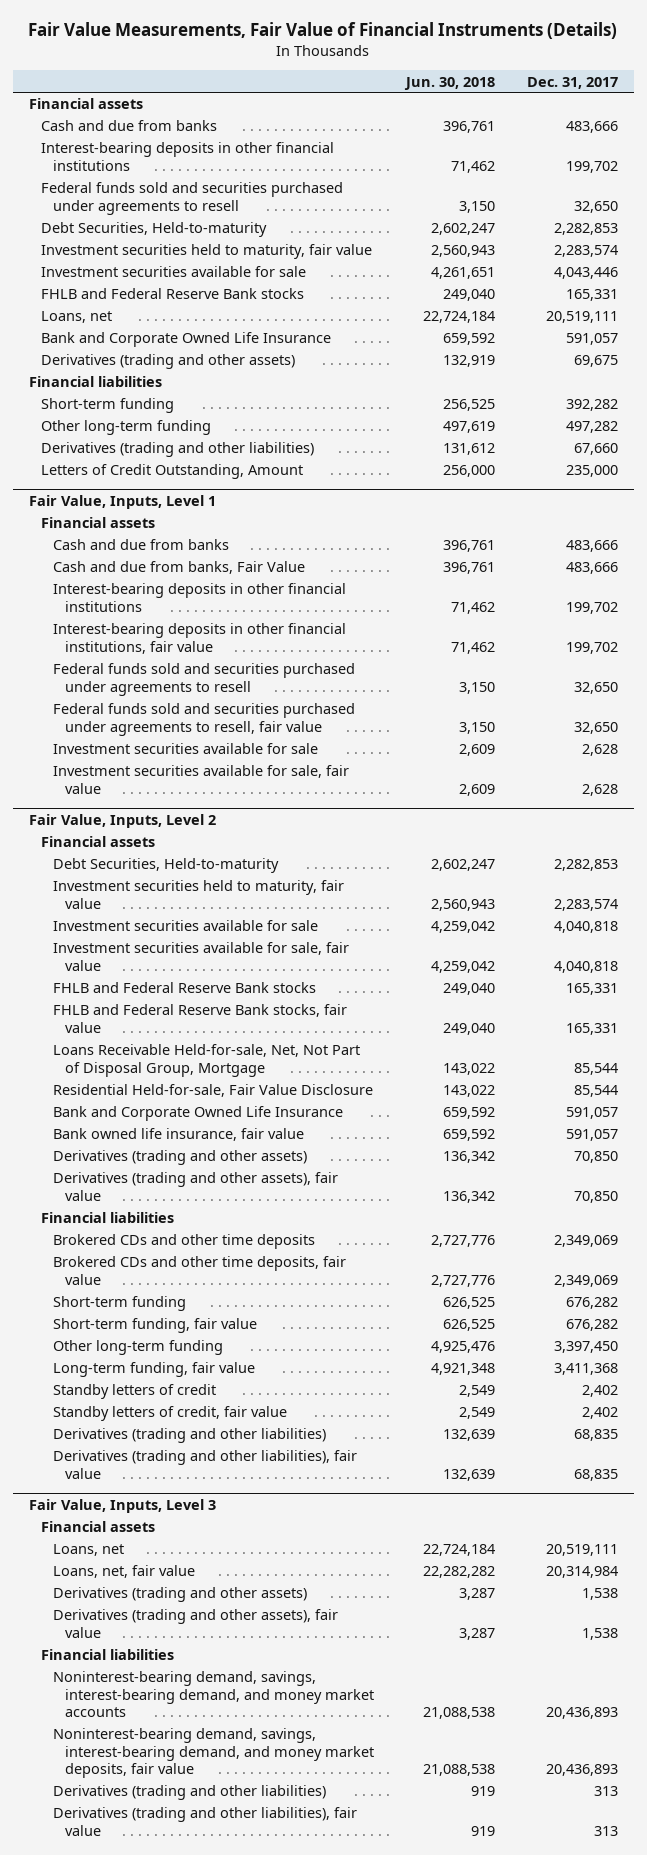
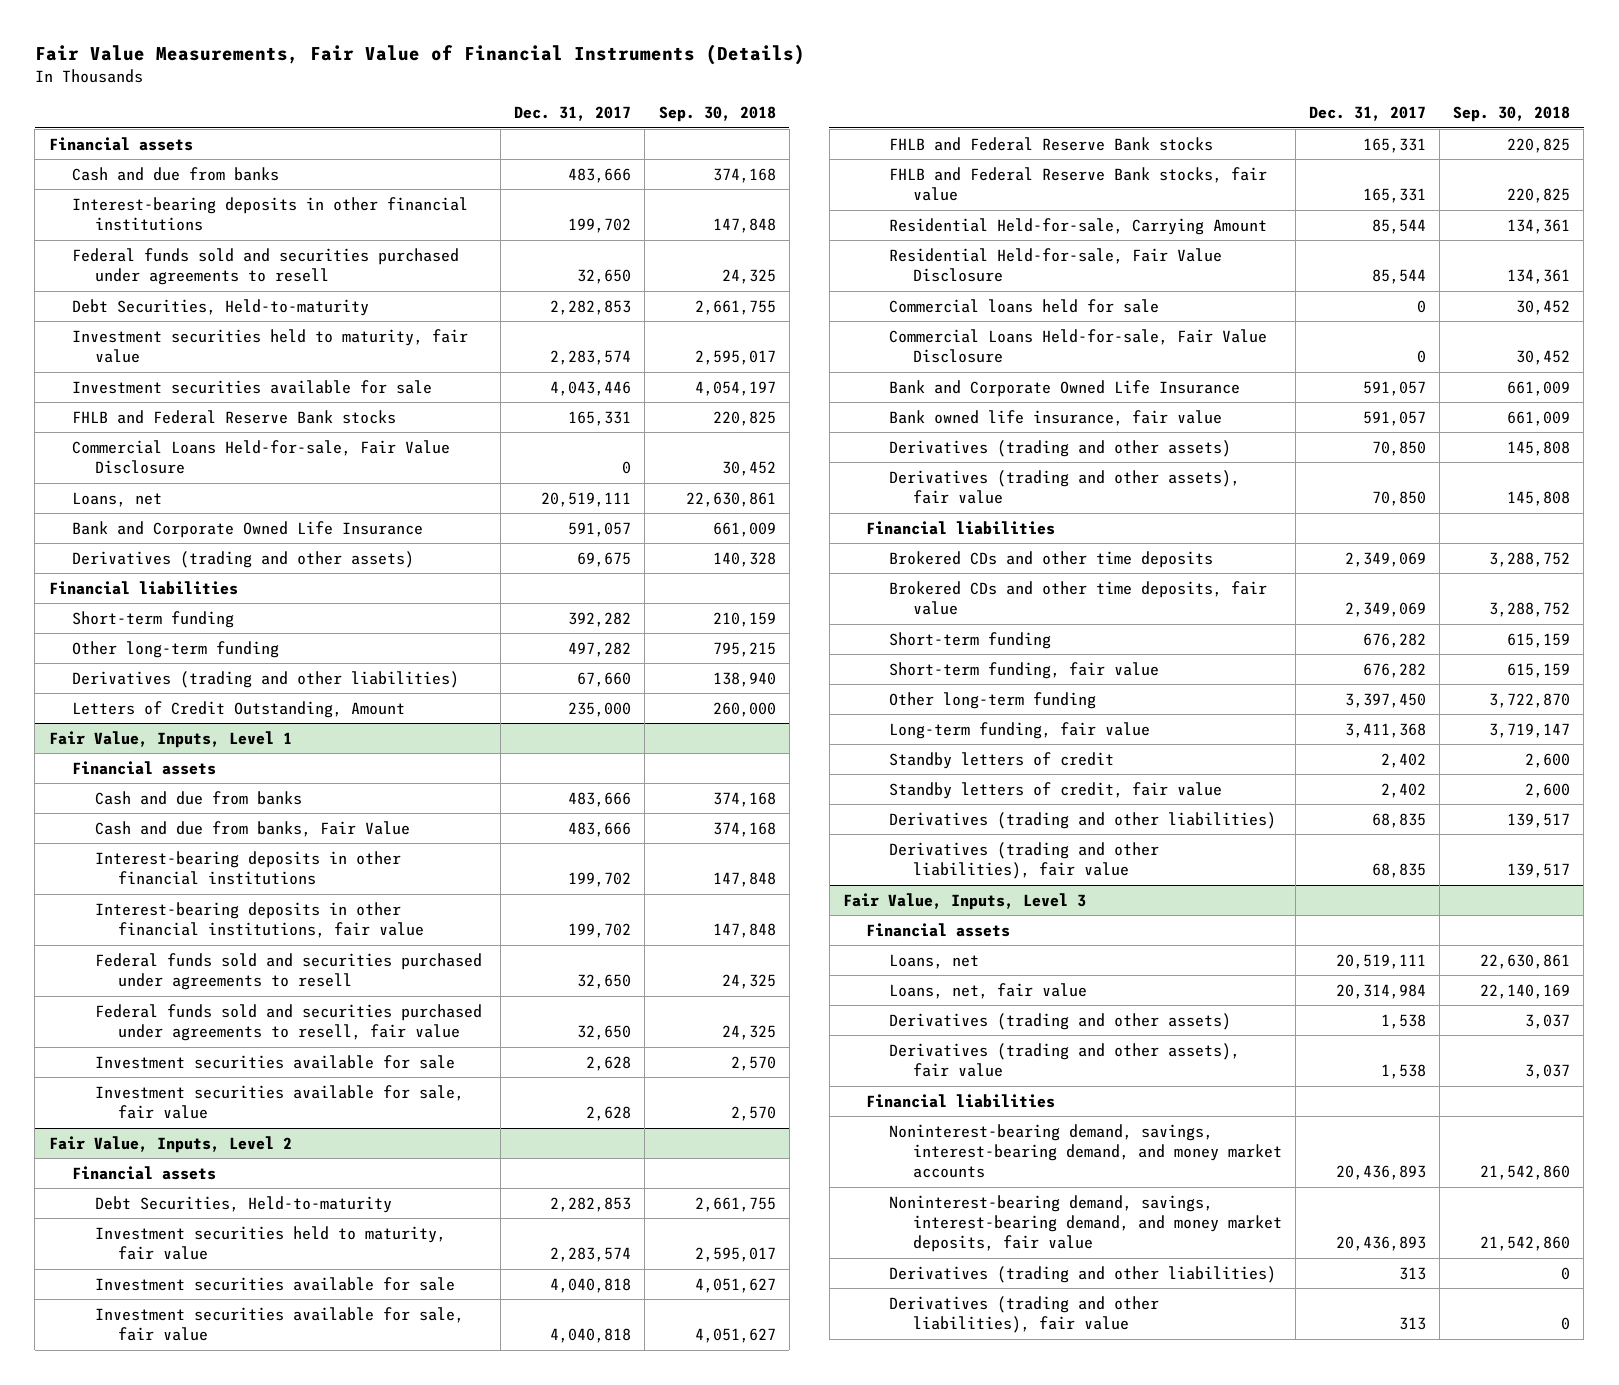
- | Jun. 30, 2018 | Dec. 31, 2017
+ | Dec. 31, 2017 | Sep. 30, 2018
+ Commercial Loans Held-for-sale, Fair Value Disclosure | 0 | 30,452
@ Fair Value, Inputs, Level 2
- Loans Receivable Held-for-sale, Net, Not Part of Disposal Group, Mortgage | 143,022 | 85,544
+ Residential Held-for-sale, Carrying Amount | 85,544 | 134,361
+ Commercial loans held for sale | 0 | 30,452
+ Commercial Loans Held-for-sale, Fair Value Disclosure | 0 | 30,452

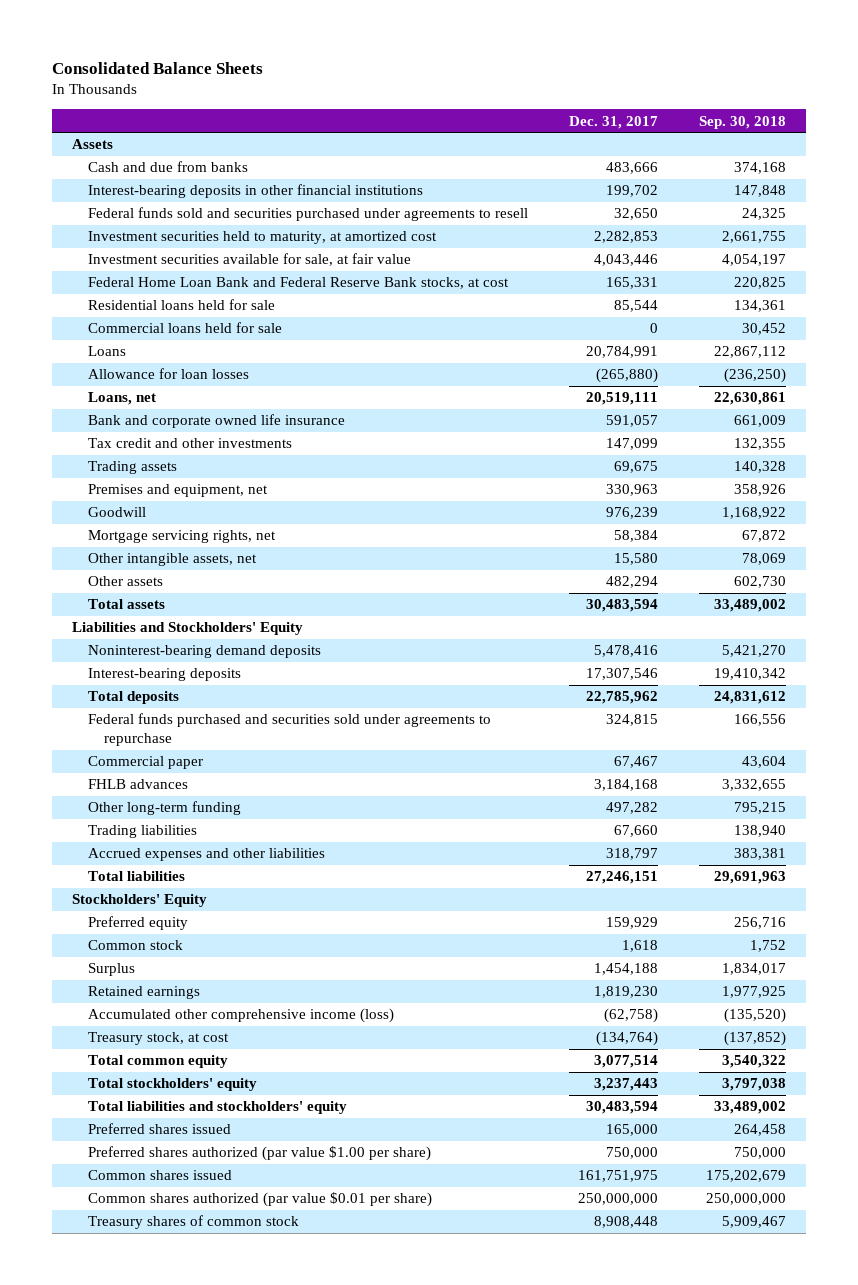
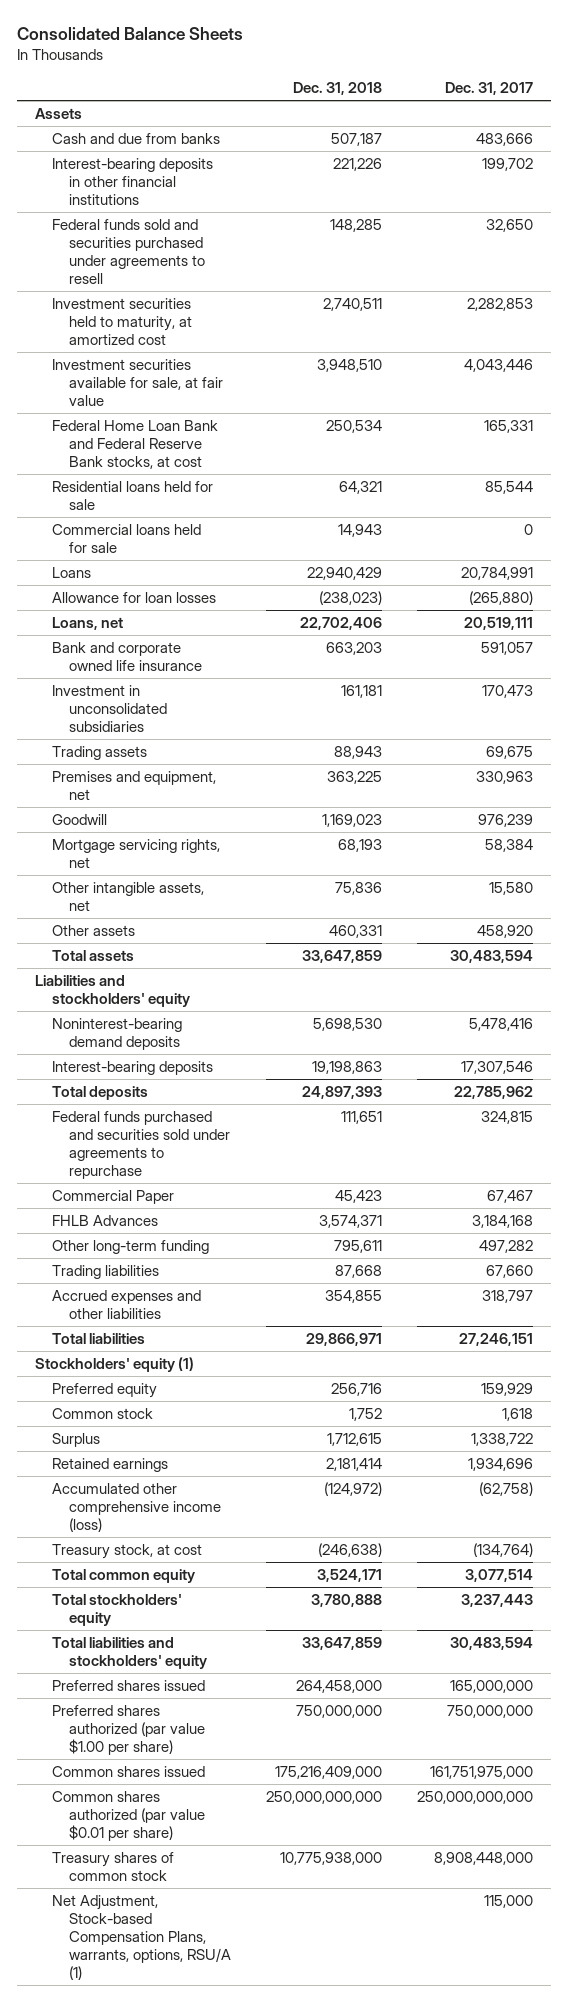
- | Dec. 31, 2017 | Sep. 30, 2018
+ | Dec. 31, 2018 | Dec. 31, 2017
- Tax credit and other investments | 147,099 | 132,355
+ Investment in unconsolidated subsidiaries | 161,181 | 170,473
- Other assets | 482,294 | 602,730
+ Other assets | 460,331 | 458,920
- Liabilities and Stockholders' Equity
+ Liabilities and stockholders' equity
- Commercial paper | 67,467 | 43,604
- FHLB advances | 3,184,168 | 3,332,655
+ Commercial Paper | 45,423 | 67,467
+ FHLB Advances | 3,574,371 | 3,184,168
- Stockholders' Equity
+ Stockholders' equity (1)
- Surplus | 1,454,188 | 1,834,017
- Retained earnings | 1,819,230 | 1,977,925
+ Surplus | 1,712,615 | 1,338,722
+ Retained earnings | 2,181,414 | 1,934,696
- Preferred shares issued | 165,000 | 264,458
- Preferred shares authorized (par value $1.00 per share) | 750,000 | 750,000
- Common shares issued | 161,751,975 | 175,202,679
- Common shares authorized (par value $0.01 per share) | 250,000,000 | 250,000,000
- Treasury shares of common stock | 8,908,448 | 5,909,467
+ Preferred shares issued | 264,458,000 | 165,000,000
+ Preferred shares authorized (par value $1.00 per share) | 750,000,000 | 750,000,000
+ Common shares issued | 175,216,409,000 | 161,751,975,000
+ Common shares authorized (par value $0.01 per share) | 250,000,000,000 | 250,000,000,000
+ Treasury shares of common stock | 10,775,938,000 | 8,908,448,000
+ Net Adjustment, Stock-based Compensation Plans, warrants, options, RSU/A (1) | | 115,000

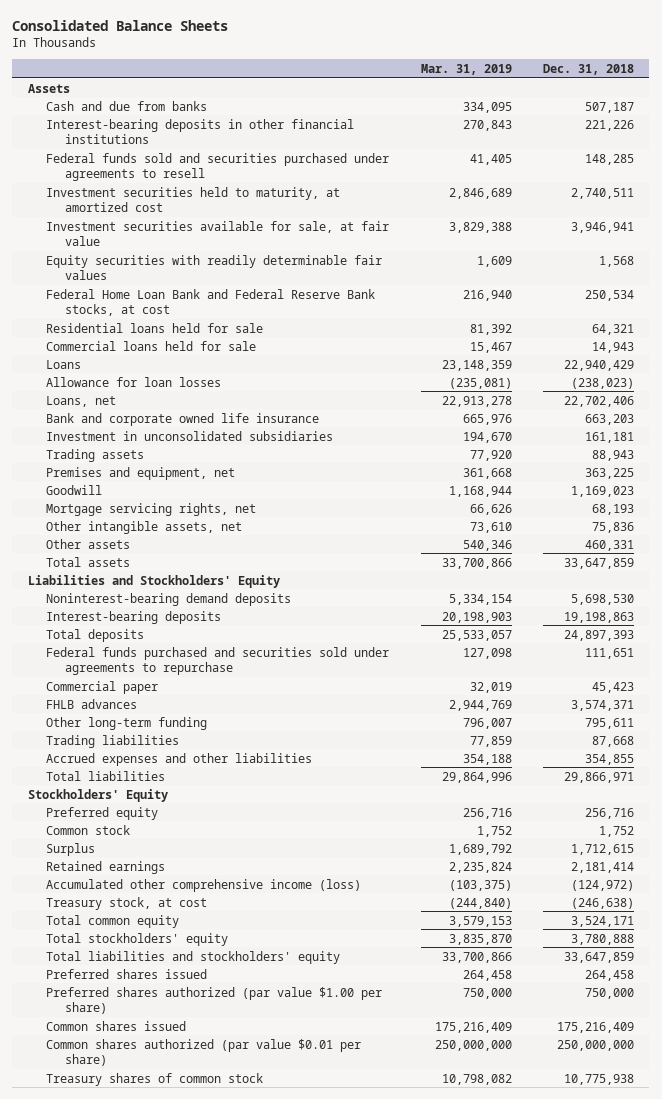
- | Dec. 31, 2018 | Dec. 31, 2017
+ | Mar. 31, 2019 | Dec. 31, 2018
- Investment securities available for sale, at fair value | 3,948,510 | 4,043,446
+ Investment securities available for sale, at fair value | 3,829,388 | 3,946,941
+ Equity securities with readily determinable fair values | 1,609 | 1,568
- Liabilities and stockholders' equity
+ Liabilities and Stockholders' Equity
- Commercial Paper | 45,423 | 67,467
- FHLB Advances | 3,574,371 | 3,184,168
+ Commercial paper | 32,019 | 45,423
+ FHLB advances | 2,944,769 | 3,574,371
- Stockholders' equity (1)
+ Stockholders' Equity
- Preferred shares issued | 264,458,000 | 165,000,000
- Preferred shares authorized (par value $1.00 per share) | 750,000,000 | 750,000,000
- Common shares issued | 175,216,409,000 | 161,751,975,000
- Common shares authorized (par value $0.01 per share) | 250,000,000,000 | 250,000,000,000
- Treasury shares of common stock | 10,775,938,000 | 8,908,448,000
- Net Adjustment, Stock-based Compensation Plans, warrants, options, RSU/A (1) | | 115,000
+ Preferred shares issued | 264,458 | 264,458
+ Preferred shares authorized (par value $1.00 per share) | 750,000 | 750,000
+ Common shares issued | 175,216,409 | 175,216,409
+ Common shares authorized (par value $0.01 per share) | 250,000,000 | 250,000,000
+ Treasury shares of common stock | 10,798,082 | 10,775,938

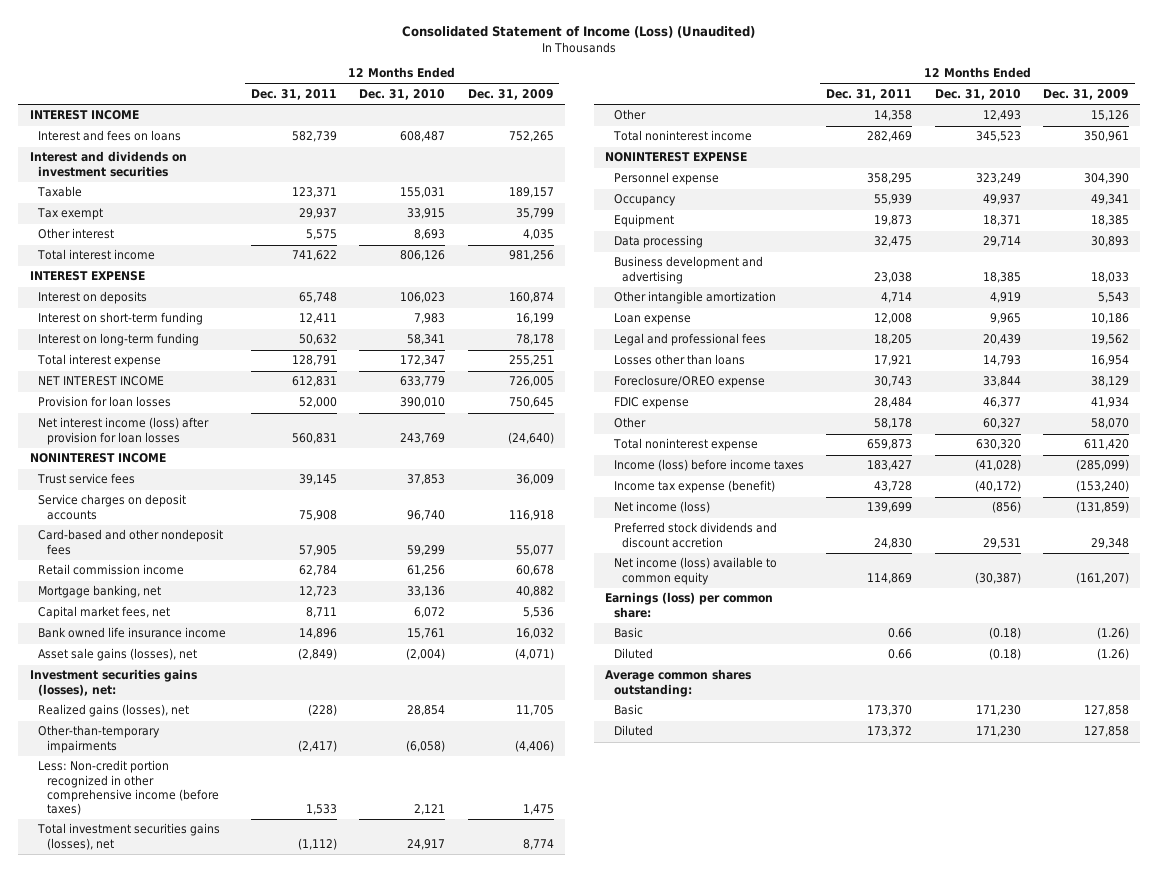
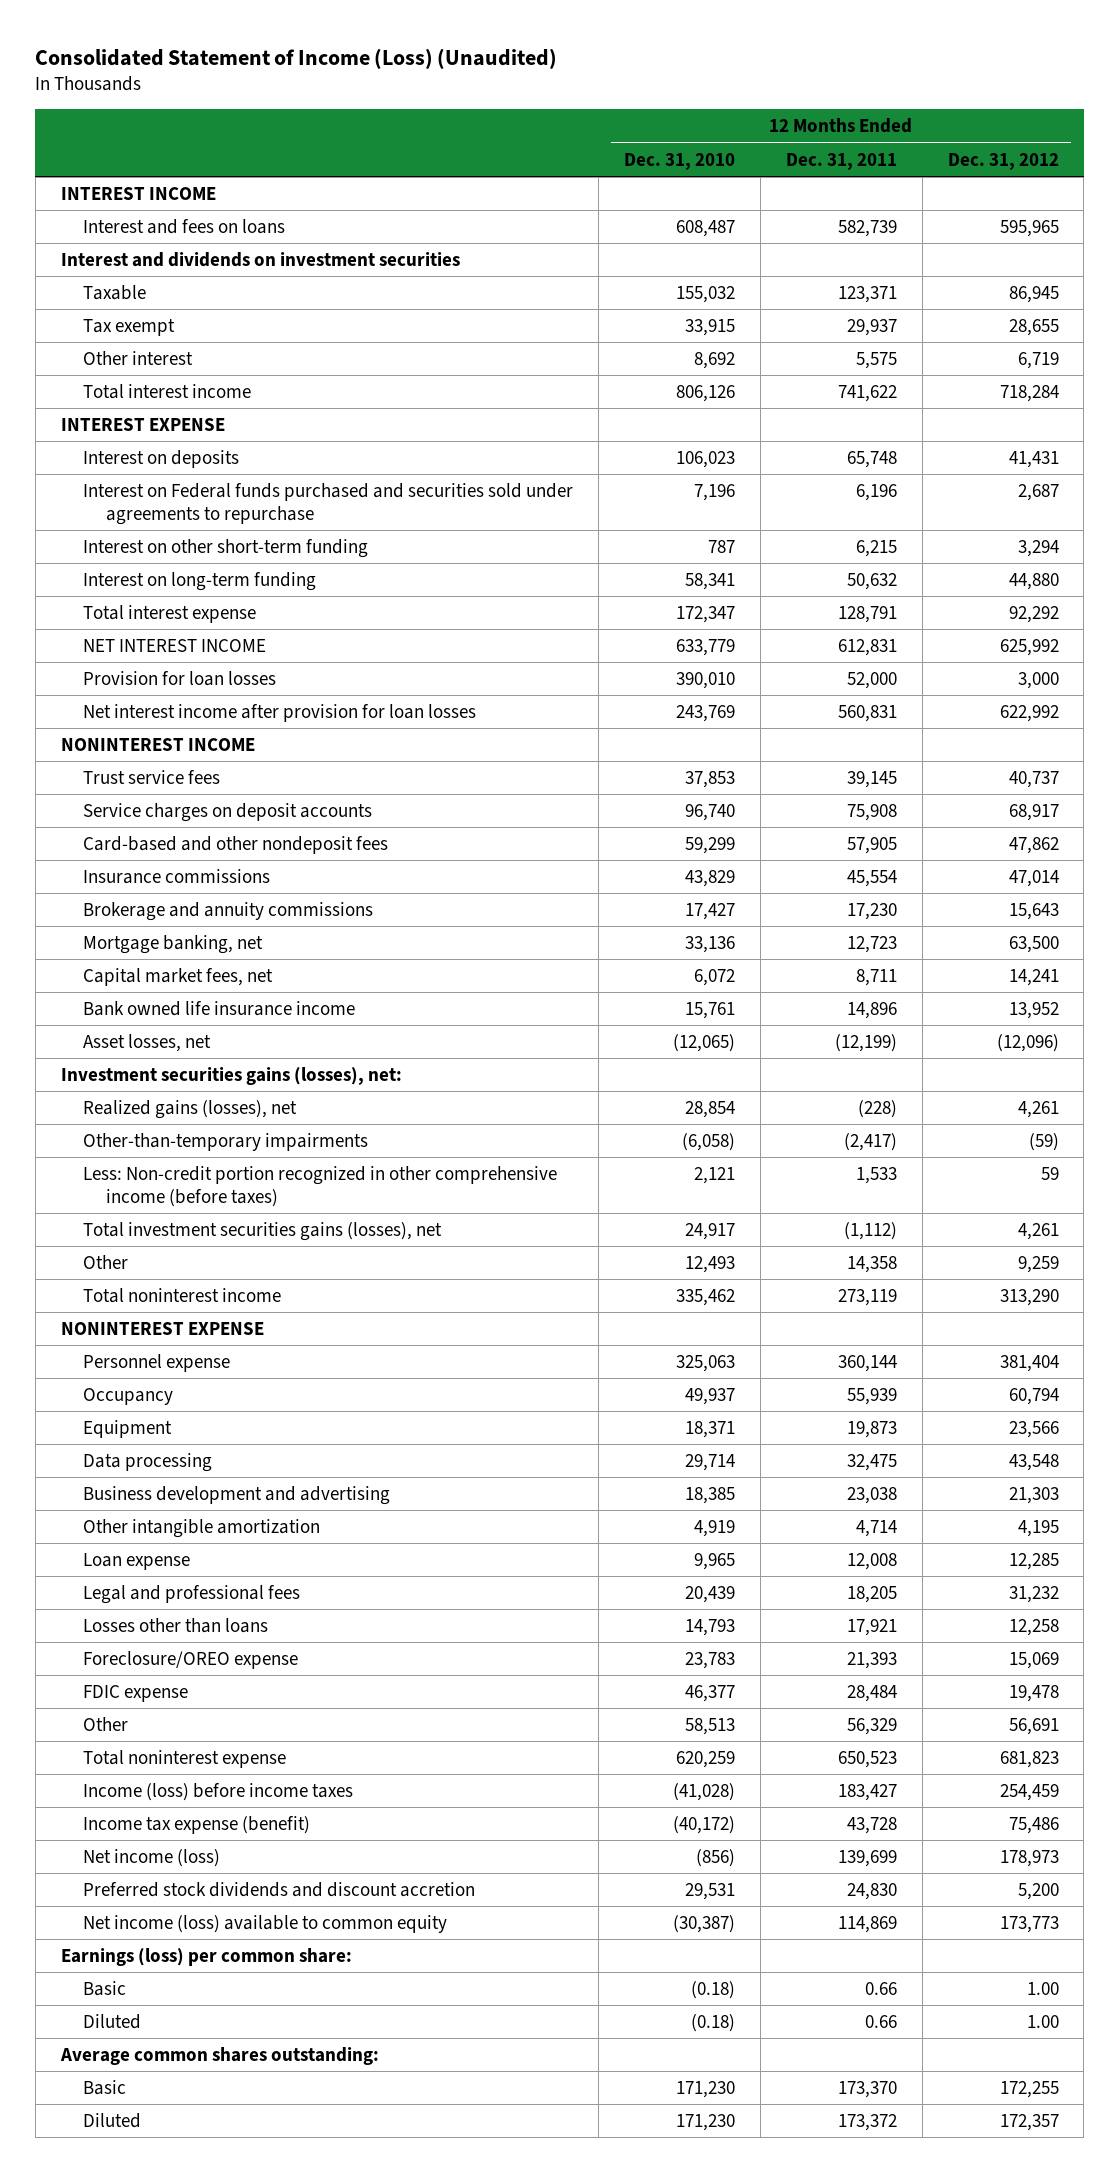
- | 12 Months Ended Dec. 31, 2011 | 12 Months Ended Dec. 31, 2010 | 12 Months Ended Dec. 31, 2009
+ | 12 Months Ended Dec. 31, 2010 | 12 Months Ended Dec. 31, 2011 | 12 Months Ended Dec. 31, 2012
- Taxable | 123,371 | 155,031 | 189,157
+ Taxable | 155,032 | 123,371 | 86,945
- Other interest | 5,575 | 8,693 | 4,035
+ Other interest | 8,692 | 5,575 | 6,719
- Interest on short-term funding | 12,411 | 7,983 | 16,199
+ Interest on Federal funds purchased and securities sold under agreements to repurchase | 7,196 | 6,196 | 2,687
+ Interest on other short-term funding | 787 | 6,215 | 3,294
- Net interest income (loss) after provision for loan losses | 560,831 | 243,769 | (24,640)
+ Net interest income after provision for loan losses | 243,769 | 560,831 | 622,992
- Retail commission income | 62,784 | 61,256 | 60,678
+ Insurance commissions | 43,829 | 45,554 | 47,014
+ Brokerage and annuity commissions | 17,427 | 17,230 | 15,643
- Asset sale gains (losses), net | (2,849) | (2,004) | (4,071)
+ Asset losses, net | (12,065) | (12,199) | (12,096)
- Total noninterest income | 282,469 | 345,523 | 350,961
+ Total noninterest income | 335,462 | 273,119 | 313,290
- Personnel expense | 358,295 | 323,249 | 304,390
+ Personnel expense | 325,063 | 360,144 | 381,404
- Foreclosure/OREO expense | 30,743 | 33,844 | 38,129
+ Foreclosure/OREO expense | 23,783 | 21,393 | 15,069
- Other | 58,178 | 60,327 | 58,070
- Total noninterest expense | 659,873 | 630,320 | 611,420
+ Other | 58,513 | 56,329 | 56,691
+ Total noninterest expense | 620,259 | 650,523 | 681,823

